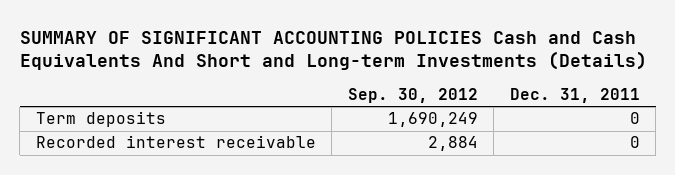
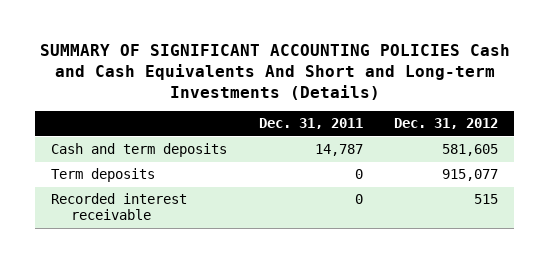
- | Sep. 30, 2012 | Dec. 31, 2011
+ | Dec. 31, 2011 | Dec. 31, 2012
+ Cash and term deposits | 14,787 | 581,605

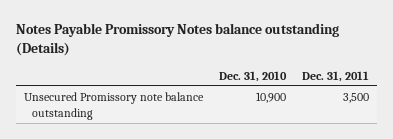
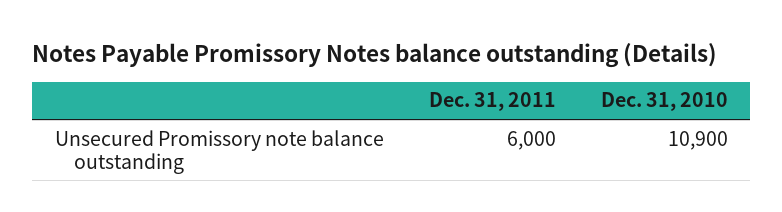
- | Dec. 31, 2010 | Dec. 31, 2011
+ | Dec. 31, 2011 | Dec. 31, 2010
- Unsecured Promissory note balance outstanding | 10,900 | 3,500
+ Unsecured Promissory note balance outstanding | 6,000 | 10,900

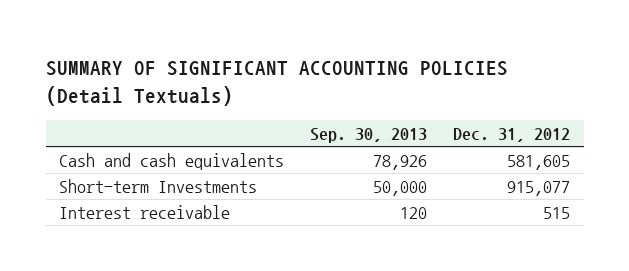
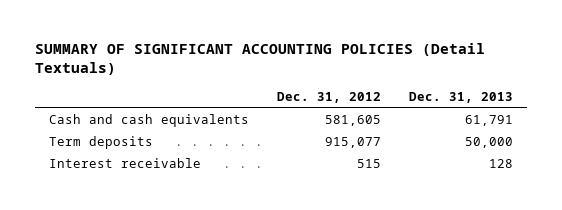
- | Sep. 30, 2013 | Dec. 31, 2012
+ | Dec. 31, 2012 | Dec. 31, 2013
- Short-term Investments | 50,000 | 915,077
+ Term deposits | 915,077 | 50,000

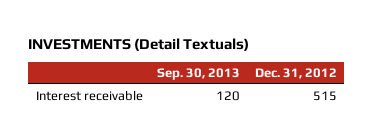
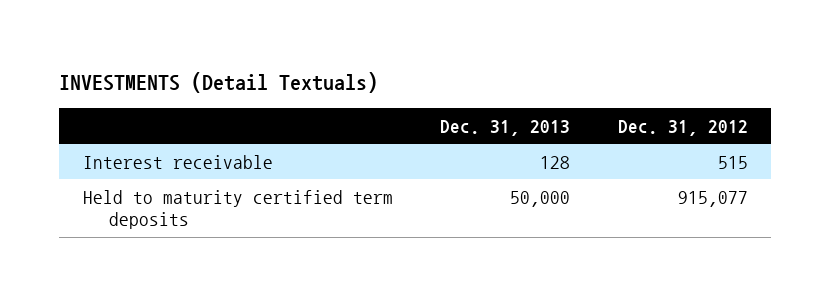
- | Sep. 30, 2013 | Dec. 31, 2012
+ | Dec. 31, 2013 | Dec. 31, 2012
+ Held to maturity certified term deposits | 50,000 | 915,077

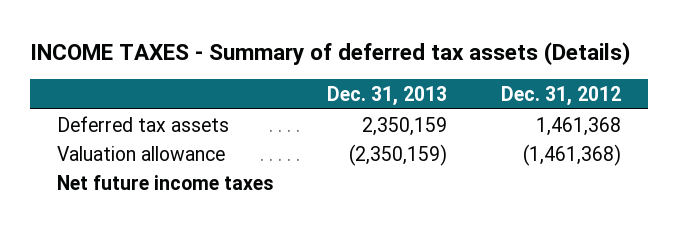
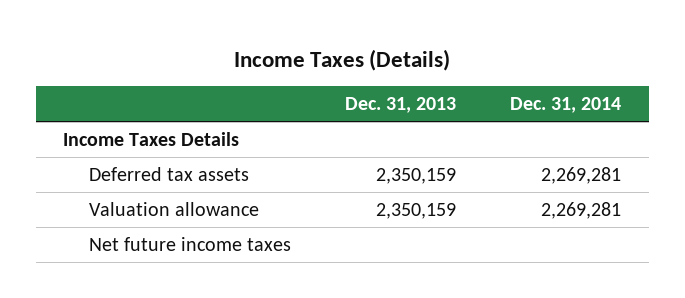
- INCOME TAXES - Summary of deferred tax assets (Details)
+ Income Taxes (Details)
- | Dec. 31, 2013 | Dec. 31, 2012
+ | Dec. 31, 2013 | Dec. 31, 2014
+ Income Taxes Details
- Valuation allowance | (2,350,159) | (1,461,368)
+ Valuation allowance | 2,350,159 | 2,269,281

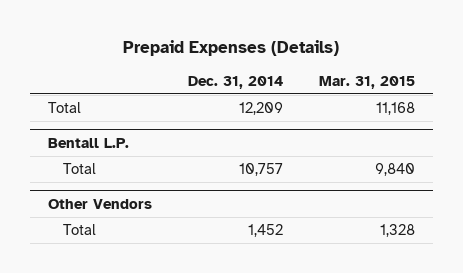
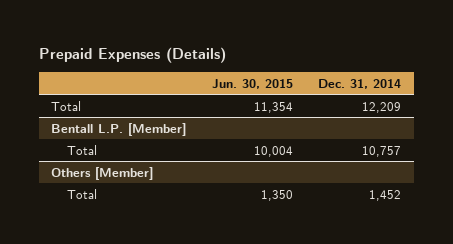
- | Dec. 31, 2014 | Mar. 31, 2015
+ | Jun. 30, 2015 | Dec. 31, 2014
- Bentall L.P.
+ Bentall L.P. [Member]
- Other Vendors
+ Others [Member]

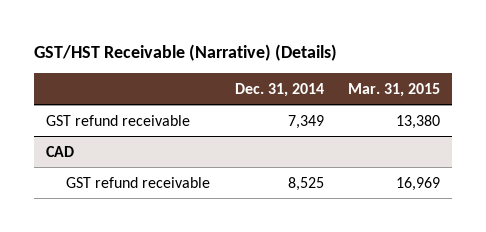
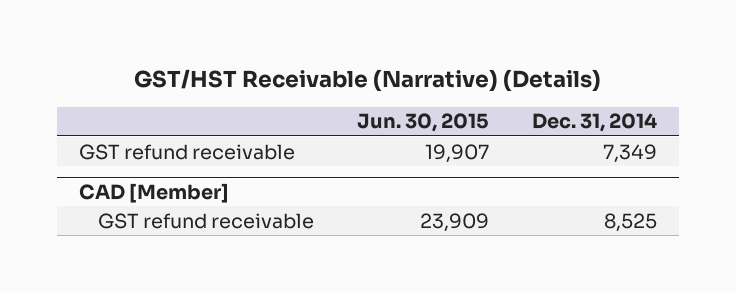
- | Dec. 31, 2014 | Mar. 31, 2015
+ | Jun. 30, 2015 | Dec. 31, 2014
- CAD
+ CAD [Member]

